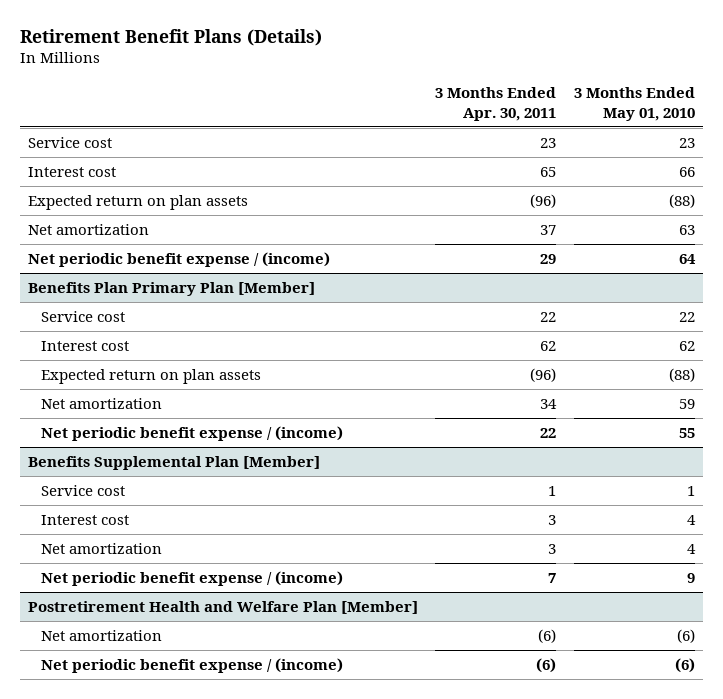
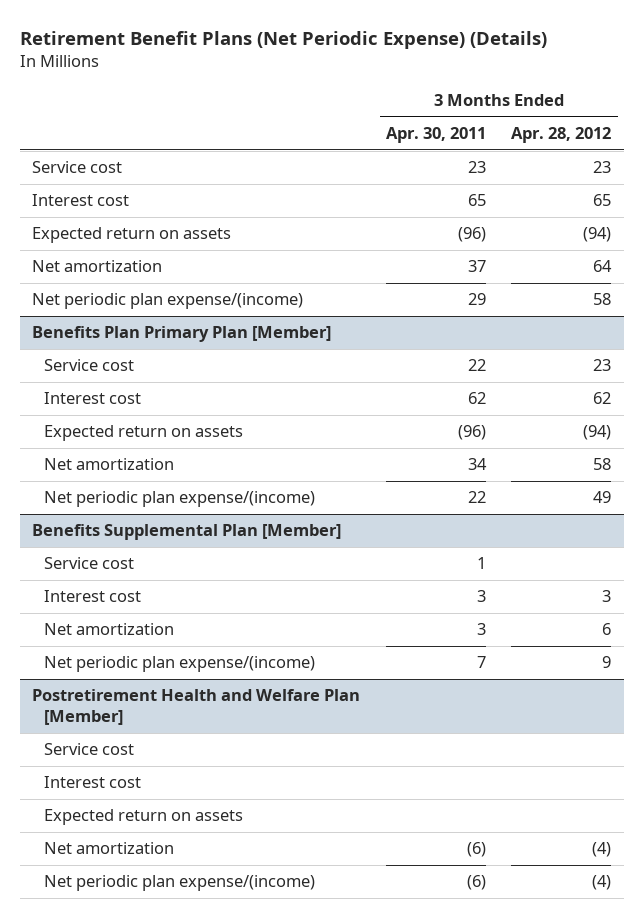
- Retirement Benefit Plans (Details)
+ Retirement Benefit Plans (Net Periodic Expense) (Details)
- | 3 Months Ended Apr. 30, 2011 | 3 Months Ended May 01, 2010
+ | 3 Months Ended Apr. 30, 2011 | 3 Months Ended Apr. 28, 2012
- Expected return on plan assets | (96) | (88)
+ Expected return on assets | (96) | (94)
- Net periodic benefit expense / (income) | 29 | 64
+ Net periodic plan expense/(income) | 29 | 58
@ Benefits Plan Primary Plan [Member]
- Expected return on plan assets | (96) | (88)
+ Expected return on assets | (96) | (94)
- Net periodic benefit expense / (income) | 22 | 55
+ Net periodic plan expense/(income) | 22 | 49
@ Benefits Supplemental Plan [Member]
- Net periodic benefit expense / (income) | 7 | 9
+ Net periodic plan expense/(income) | 7 | 9
@ Postretirement Health and Welfare Plan [Member]
+ Service cost
+ Interest cost
+ Expected return on assets
- Net periodic benefit expense / (income) | (6) | (6)
+ Net periodic plan expense/(income) | (6) | (4)

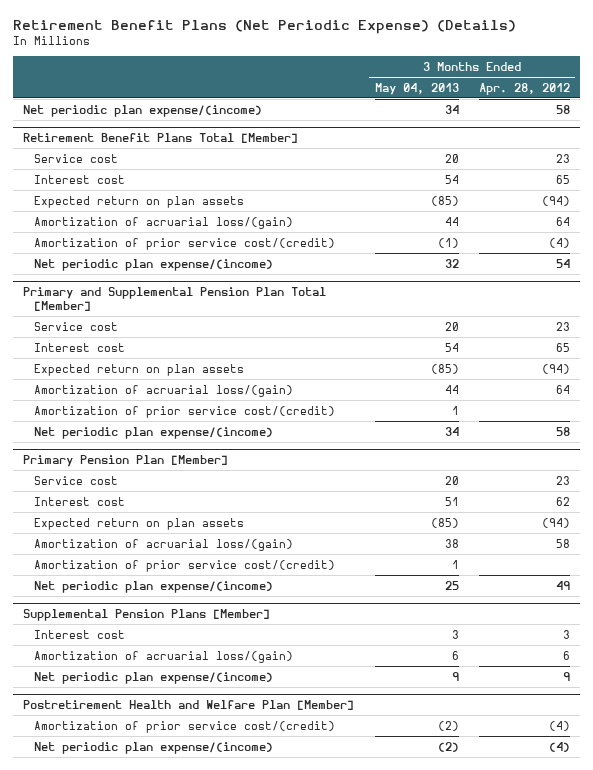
- | 3 Months Ended Apr. 30, 2011 | 3 Months Ended Apr. 28, 2012
+ | 3 Months Ended May 04, 2013 | 3 Months Ended Apr. 28, 2012
+ Net periodic plan expense/(income) | 34 | 58
+ Retirement Benefit Plans Total [Member]
- Expected return on assets | (96) | (94)
- Net amortization | 37 | 64
+ Expected return on plan assets | (85) | (94)
+ Amortization of acruarial loss/(gain) | 44 | 64
+ Amortization of prior service cost/(credit) | (1) | (4)
+ Net periodic plan expense/(income) | 32 | 54
+ Primary and Supplemental Pension Plan Total [Member]
+ Service cost | 20 | 23
+ Interest cost | 54 | 65
+ Expected return on plan assets | (85) | (94)
+ Amortization of acruarial loss/(gain) | 44 | 64
+ Amortization of prior service cost/(credit) | 1 |
- Benefits Plan Primary Plan [Member]
+ Primary Pension Plan [Member]
- Expected return on assets | (96) | (94)
- Net amortization | 34 | 58
+ Expected return on plan assets | (85) | (94)
+ Amortization of acruarial loss/(gain) | 38 | 58
+ Amortization of prior service cost/(credit) | 1 |
- Benefits Supplemental Plan [Member]
- Service cost | 1 |
+ Supplemental Pension Plans [Member]
- Net amortization | 3 | 6
+ Amortization of acruarial loss/(gain) | 6 | 6
@ Postretirement Health and Welfare Plan [Member]
- Service cost
- Interest cost
- Expected return on assets
- Net amortization | (6) | (4)
+ Amortization of prior service cost/(credit) | (2) | (4)

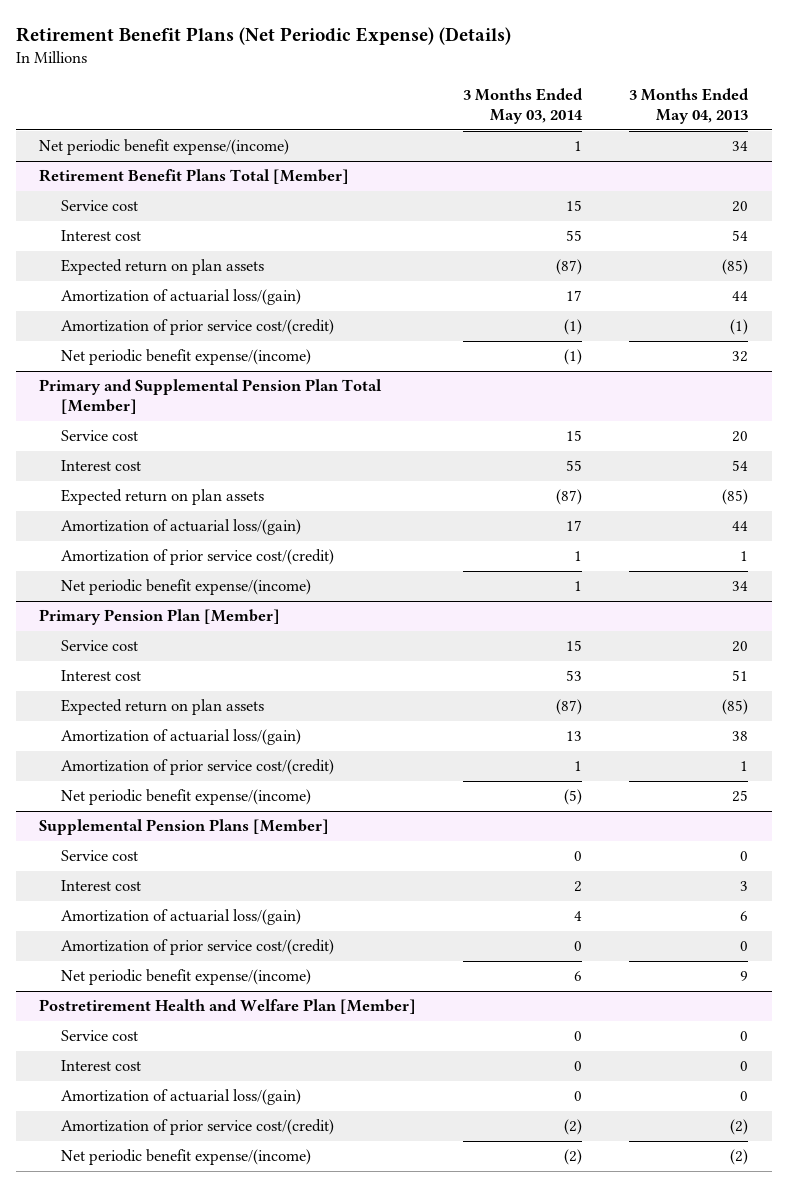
- | 3 Months Ended May 04, 2013 | 3 Months Ended Apr. 28, 2012
+ | 3 Months Ended May 03, 2014 | 3 Months Ended May 04, 2013
- Net periodic plan expense/(income) | 34 | 58
+ Net periodic benefit expense/(income) | 1 | 34
@ Retirement Benefit Plans Total [Member]
- Amortization of acruarial loss/(gain) | 44 | 64
+ Amortization of actuarial loss/(gain) | 17 | 44
- Net periodic plan expense/(income) | 32 | 54
+ Net periodic benefit expense/(income) | (1) | 32
@ Primary and Supplemental Pension Plan Total [Member]
- Amortization of acruarial loss/(gain) | 44 | 64
+ Amortization of actuarial loss/(gain) | 17 | 44
- Net periodic plan expense/(income) | 34 | 58
+ Net periodic benefit expense/(income) | 1 | 34
@ Primary Pension Plan [Member]
- Amortization of acruarial loss/(gain) | 38 | 58
+ Amortization of actuarial loss/(gain) | 13 | 38
- Net periodic plan expense/(income) | 25 | 49
+ Net periodic benefit expense/(income) | (5) | 25
@ Supplemental Pension Plans [Member]
+ Service cost | 0 | 0
- Amortization of acruarial loss/(gain) | 6 | 6
- Net periodic plan expense/(income) | 9 | 9
+ Amortization of actuarial loss/(gain) | 4 | 6
+ Amortization of prior service cost/(credit) | 0 | 0
+ Net periodic benefit expense/(income) | 6 | 9
@ Postretirement Health and Welfare Plan [Member]
+ Service cost | 0 | 0
+ Interest cost | 0 | 0
+ Amortization of actuarial loss/(gain) | 0 | 0
- Net periodic plan expense/(income) | (2) | (4)
+ Net periodic benefit expense/(income) | (2) | (2)

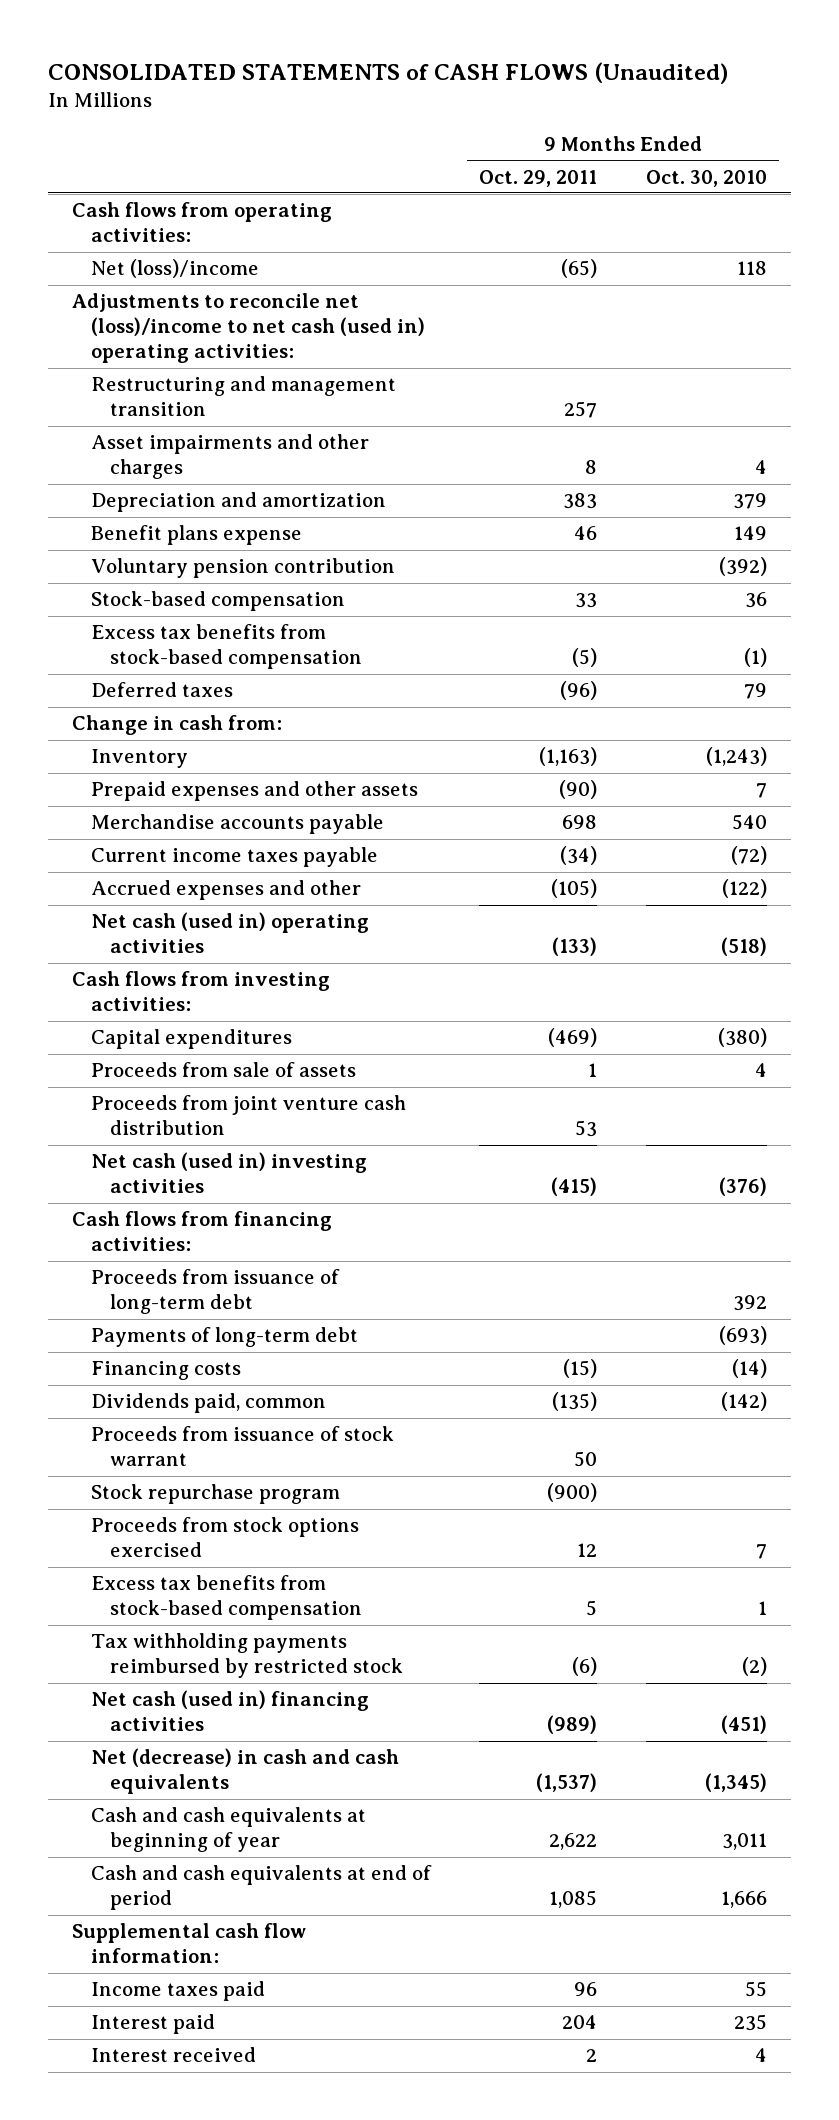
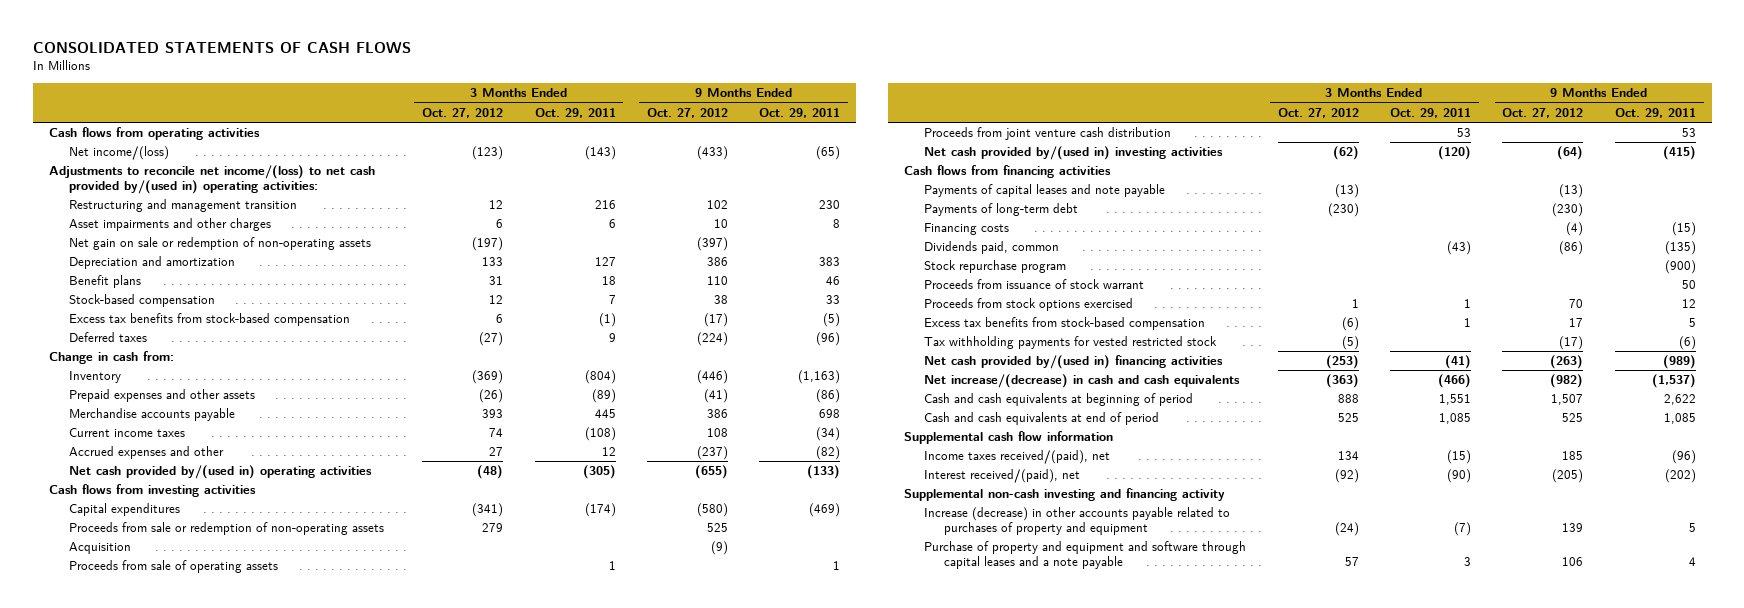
- CONSOLIDATED STATEMENTS of CASH FLOWS (Unaudited)
+ CONSOLIDATED STATEMENTS OF CASH FLOWS
- | 9 Months Ended Oct. 29, 2011 | 9 Months Ended Oct. 30, 2010
+ | 3 Months Ended Oct. 27, 2012 | 3 Months Ended Oct. 29, 2011 | 9 Months Ended Oct. 27, 2012 | 9 Months Ended Oct. 29, 2011
- Cash flows from operating activities:
- Net (loss)/income | (65) | 118
- Adjustments to reconcile net (loss)/income to net cash (used in) operating activities:
- Restructuring and management transition | 257 |
+ Cash flows from operating activities
+ Net income/(loss) | (123) | (143) | (433) | (65)
+ Adjustments to reconcile net income/(loss) to net cash provided by/(used in) operating activities:
+ Restructuring and management transition | 12 | 216 | 102 | 230
+ Net gain on sale or redemption of non-operating assets | (197) | | (397) |
- Benefit plans expense | 46 | 149
- Voluntary pension contribution | | (392)
+ Benefit plans | 31 | 18 | 110 | 46
- Prepaid expenses and other assets | (90) | 7
+ Prepaid expenses and other assets | (26) | (89) | (41) | (86)
- Current income taxes payable | (34) | (72)
- Accrued expenses and other | (105) | (122)
- Net cash (used in) operating activities | (133) | (518)
- Cash flows from investing activities:
+ Current income taxes | 74 | (108) | 108 | (34)
+ Accrued expenses and other | 27 | 12 | (237) | (82)
+ Net cash provided by/(used in) operating activities | (48) | (305) | (655) | (133)
+ Cash flows from investing activities
- Proceeds from sale of assets | 1 | 4
+ Proceeds from sale or redemption of non-operating assets | 279 | | 525 |
+ Acquisition | | | (9) |
+ Proceeds from sale of operating assets | | 1 | | 1
- Net cash (used in) investing activities | (415) | (376)
- Cash flows from financing activities:
- Proceeds from issuance of long-term debt | | 392
+ Net cash provided by/(used in) investing activities | (62) | (120) | (64) | (415)
+ Cash flows from financing activities
+ Payments of capital leases and note payable | (13) | | (13) |
moved down: Proceeds from issuance of stock warrant | | | | 50
- Tax withholding payments reimbursed by restricted stock | (6) | (2)
- Net cash (used in) financing activities | (989) | (451)
- Net (decrease) in cash and cash equivalents | (1,537) | (1,345)
- Cash and cash equivalents at beginning of year | 2,622 | 3,011
+ Tax withholding payments for vested restricted stock | (5) | | (17) | (6)
+ Net cash provided by/(used in) financing activities | (253) | (41) | (263) | (989)
+ Net increase/(decrease) in cash and cash equivalents | (363) | (466) | (982) | (1,537)
+ Cash and cash equivalents at beginning of period | 888 | 1,551 | 1,507 | 2,622
- Supplemental cash flow information:
- Income taxes paid | 96 | 55
- Interest paid | 204 | 235
- Interest received | 2 | 4
+ Supplemental cash flow information
+ Income taxes received/(paid), net | 134 | (15) | 185 | (96)
+ Interest received/(paid), net | (92) | (90) | (205) | (202)
+ Supplemental non-cash investing and financing activity
+ Increase (decrease) in other accounts payable related to purchases of property and equipment | (24) | (7) | 139 | 5
+ Purchase of property and equipment and software through capital leases and a note payable | 57 | 3 | 106 | 4

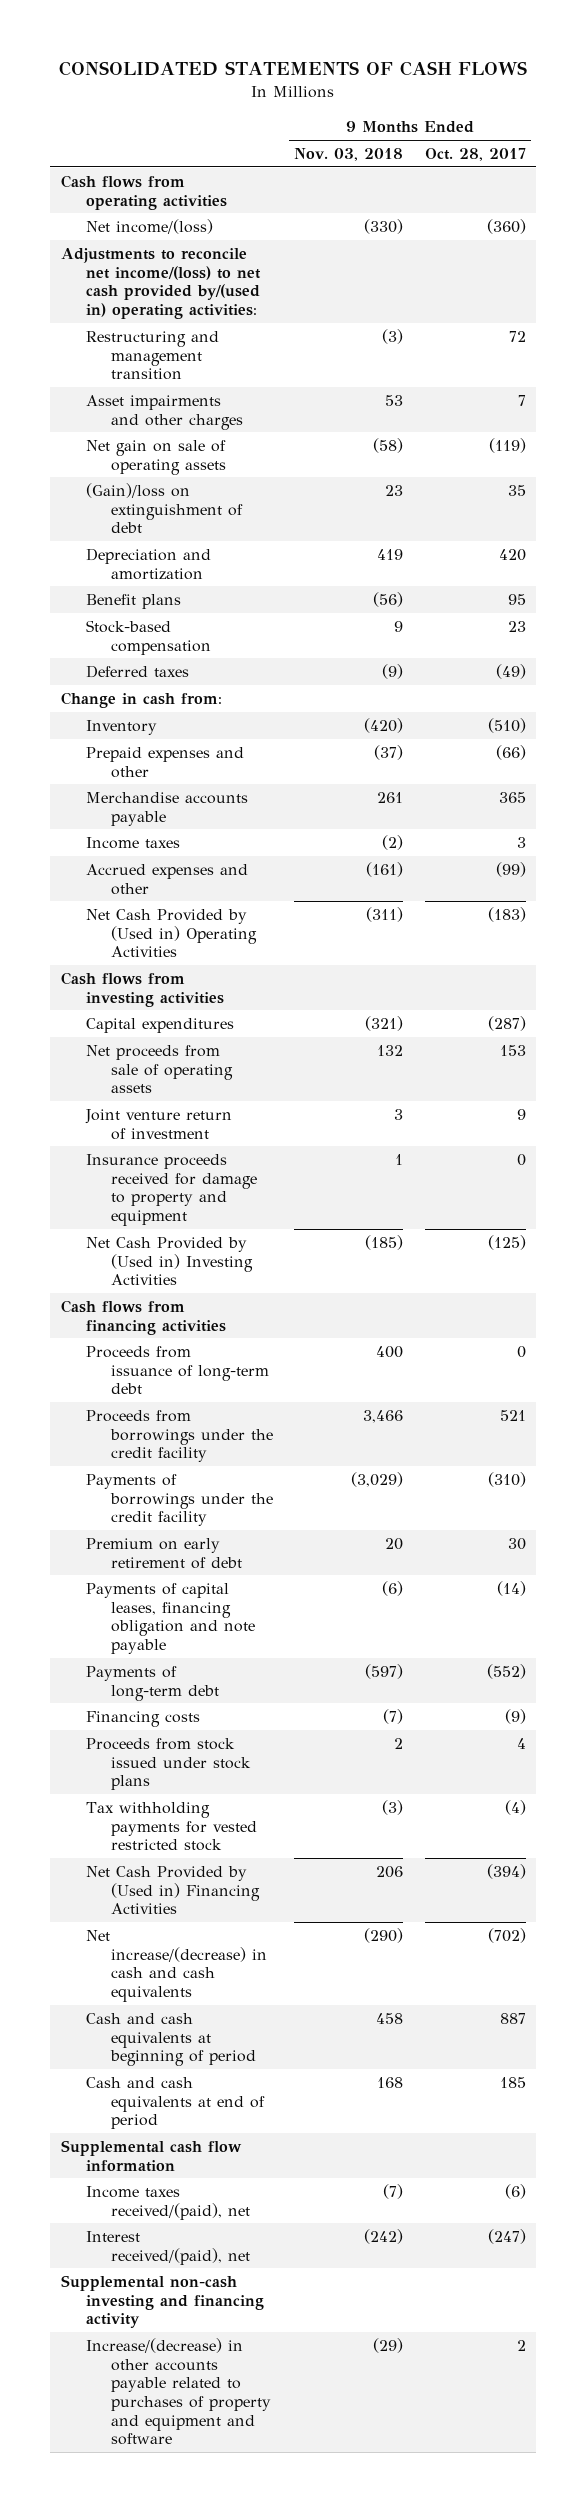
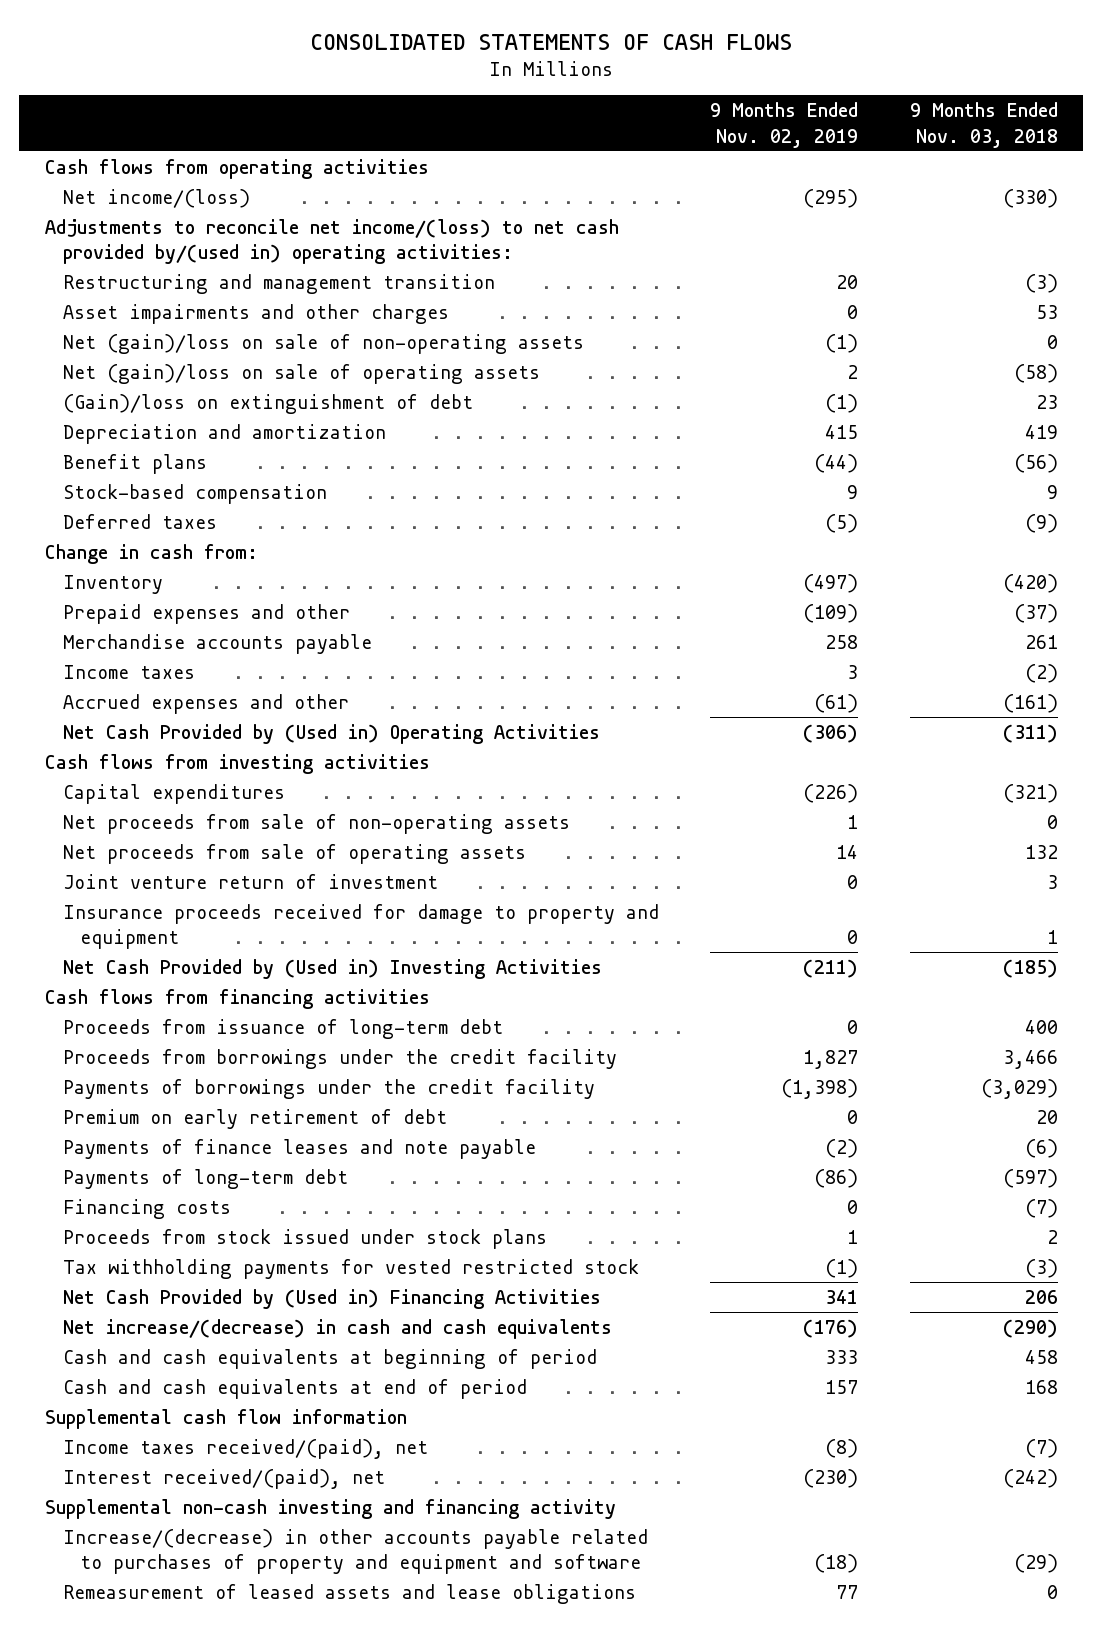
- | 9 Months Ended Nov. 03, 2018 | 9 Months Ended Oct. 28, 2017
+ | 9 Months Ended Nov. 02, 2019 | 9 Months Ended Nov. 03, 2018
- Net gain on sale of operating assets | (58) | (119)
+ Net (gain)/loss on sale of non-operating assets | (1) | 0
+ Net (gain)/loss on sale of operating assets | 2 | (58)
+ Net proceeds from sale of non-operating assets | 1 | 0
- Payments of capital leases, financing obligation and note payable | (6) | (14)
+ Payments of finance leases and note payable | (2) | (6)
+ Remeasurement of leased assets and lease obligations | 77 | 0

